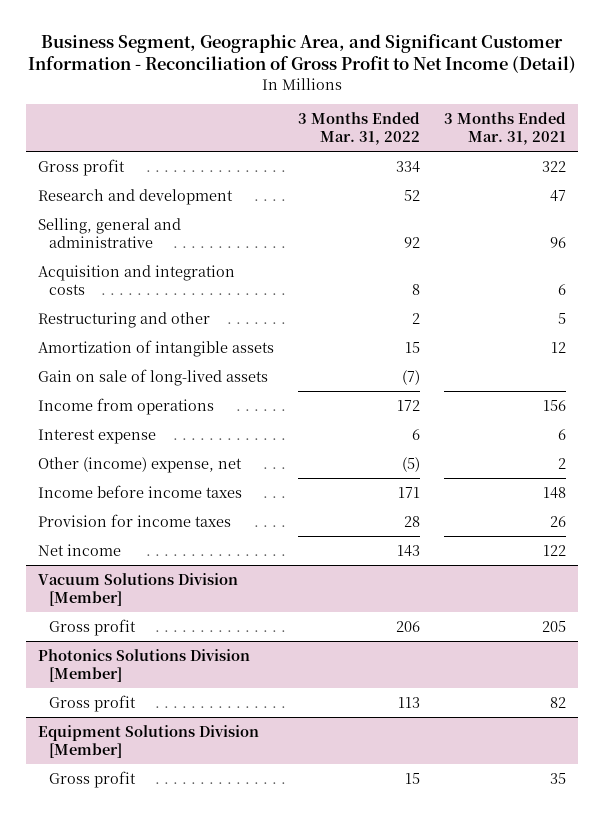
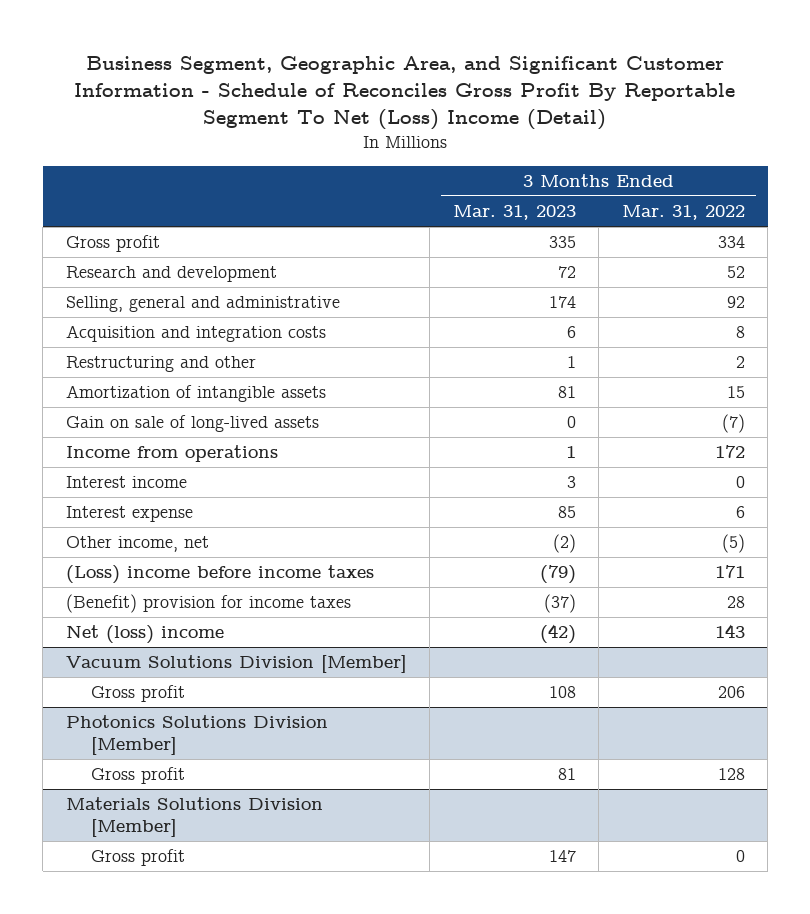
- Business Segment, Geographic Area, and Significant Customer Information - Reconciliation of Gross Profit to Net Income (Detail)
+ Business Segment, Geographic Area, and Significant Customer Information - Schedule of Reconciles Gross Profit By Reportable Segment To Net (Loss) Income (Detail)
- | 3 Months Ended Mar. 31, 2022 | 3 Months Ended Mar. 31, 2021
+ | 3 Months Ended Mar. 31, 2023 | 3 Months Ended Mar. 31, 2022
+ Interest income | 3 | 0
- Other (income) expense, net | (5) | 2
- Income before income taxes | 171 | 148
- Provision for income taxes | 28 | 26
- Net income | 143 | 122
+ Other income, net | (2) | (5)
+ (Loss) income before income taxes | (79) | 171
+ (Benefit) provision for income taxes | (37) | 28
+ Net (loss) income | (42) | 143
@ Photonics Solutions Division [Member]
- Gross profit | 113 | 82
- Equipment Solutions Division [Member]
- Gross profit | 15 | 35
@ Photonics Solutions Division [Member]
+ Gross profit | 81 | 128
+ Materials Solutions Division [Member]
+ Gross profit | 147 | 0

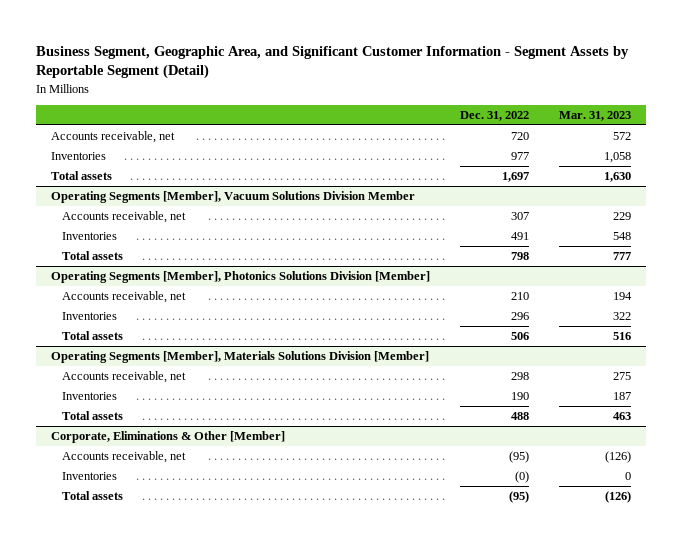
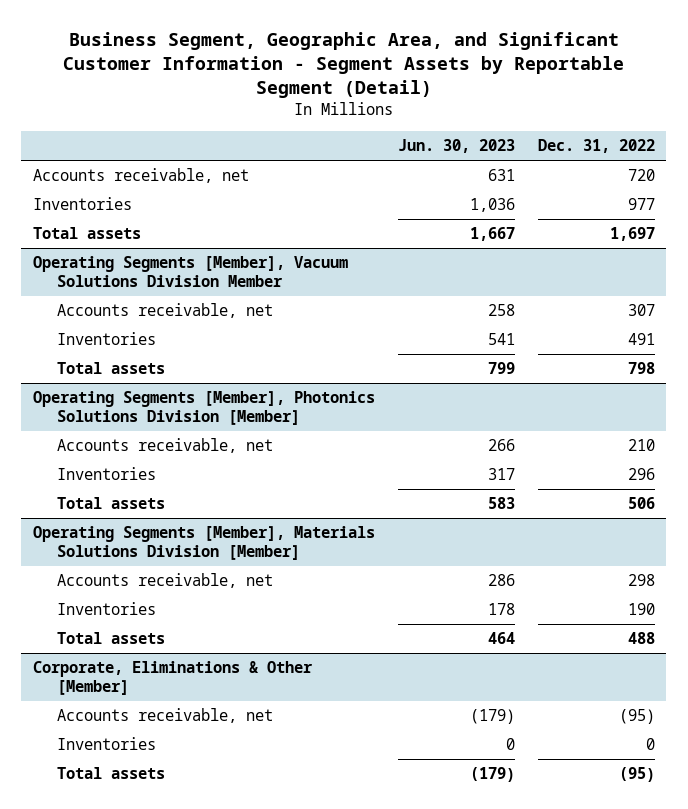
- | Dec. 31, 2022 | Mar. 31, 2023
+ | Jun. 30, 2023 | Dec. 31, 2022
@ Corporate, Eliminations & Other [Member]
- Inventories | (0) | 0
+ Inventories | 0 | 0

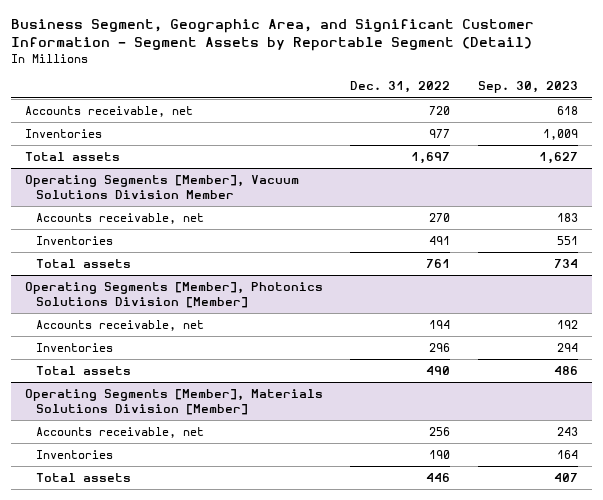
- | Jun. 30, 2023 | Dec. 31, 2022
+ | Dec. 31, 2022 | Sep. 30, 2023
@ Operating Segments [Member], Vacuum Solutions Division Member
- Accounts receivable, net | 258 | 307
+ Accounts receivable, net | 270 | 183
- Total assets | 799 | 798
+ Total assets | 761 | 734
@ Operating Segments [Member], Photonics Solutions Division [Member]
- Accounts receivable, net | 266 | 210
+ Accounts receivable, net | 194 | 192
- Total assets | 583 | 506
+ Total assets | 490 | 486
@ Operating Segments [Member], Materials Solutions Division [Member]
- Accounts receivable, net | 286 | 298
+ Accounts receivable, net | 256 | 243
- Total assets | 464 | 488
- Corporate, Eliminations & Other [Member]
- Accounts receivable, net | (179) | (95)
- Inventories | 0 | 0
- Total assets | (179) | (95)
@ Operating Segments [Member], Materials Solutions Division [Member]
+ Total assets | 446 | 407

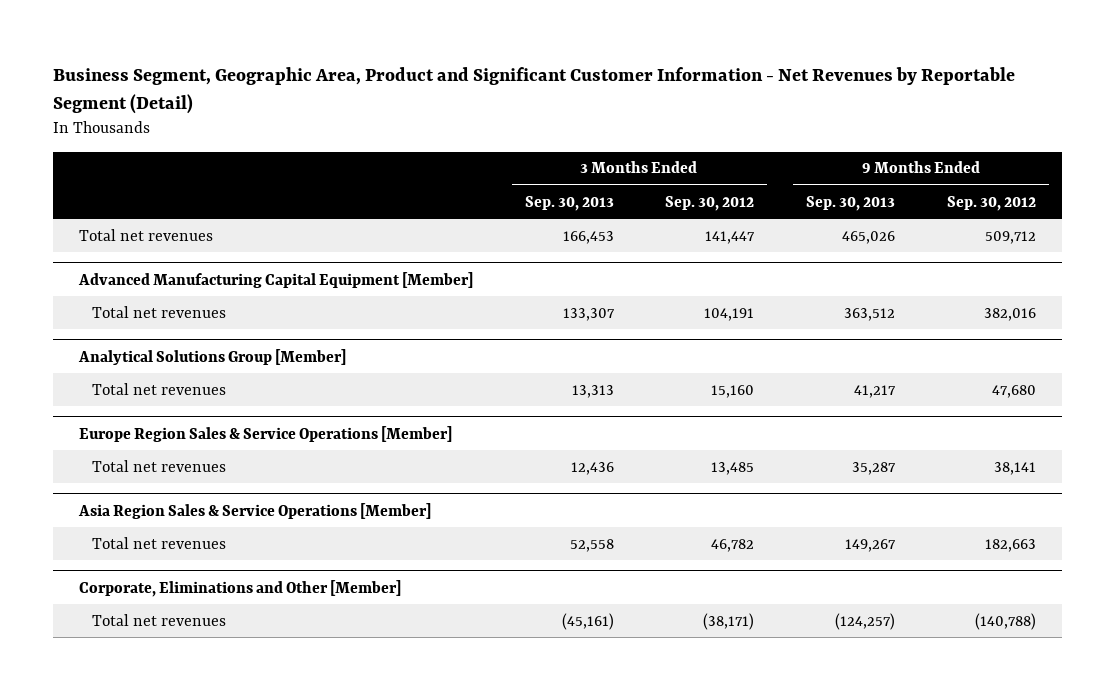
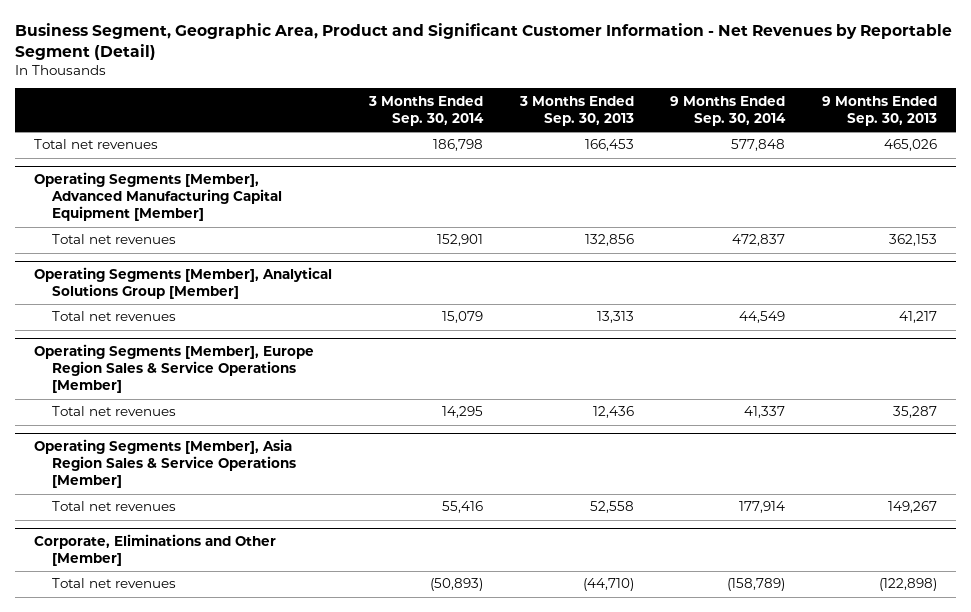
- | 3 Months Ended Sep. 30, 2013 | 3 Months Ended Sep. 30, 2012 | 9 Months Ended Sep. 30, 2013 | 9 Months Ended Sep. 30, 2012
+ | 3 Months Ended Sep. 30, 2014 | 3 Months Ended Sep. 30, 2013 | 9 Months Ended Sep. 30, 2014 | 9 Months Ended Sep. 30, 2013
- Advanced Manufacturing Capital Equipment [Member]
- Total net revenues | 133,307 | 104,191 | 363,512 | 382,016
- Analytical Solutions Group [Member]
+ Operating Segments [Member], Advanced Manufacturing Capital Equipment [Member]
+ Total net revenues | 152,901 | 132,856 | 472,837 | 362,153
+ Operating Segments [Member], Analytical Solutions Group [Member]
- Europe Region Sales & Service Operations [Member]
+ Operating Segments [Member], Europe Region Sales & Service Operations [Member]
- Asia Region Sales & Service Operations [Member]
+ Operating Segments [Member], Asia Region Sales & Service Operations [Member]
@ Corporate, Eliminations and Other [Member]
- Total net revenues | (45,161) | (38,171) | (124,257) | (140,788)
+ Total net revenues | (50,893) | (44,710) | (158,789) | (122,898)

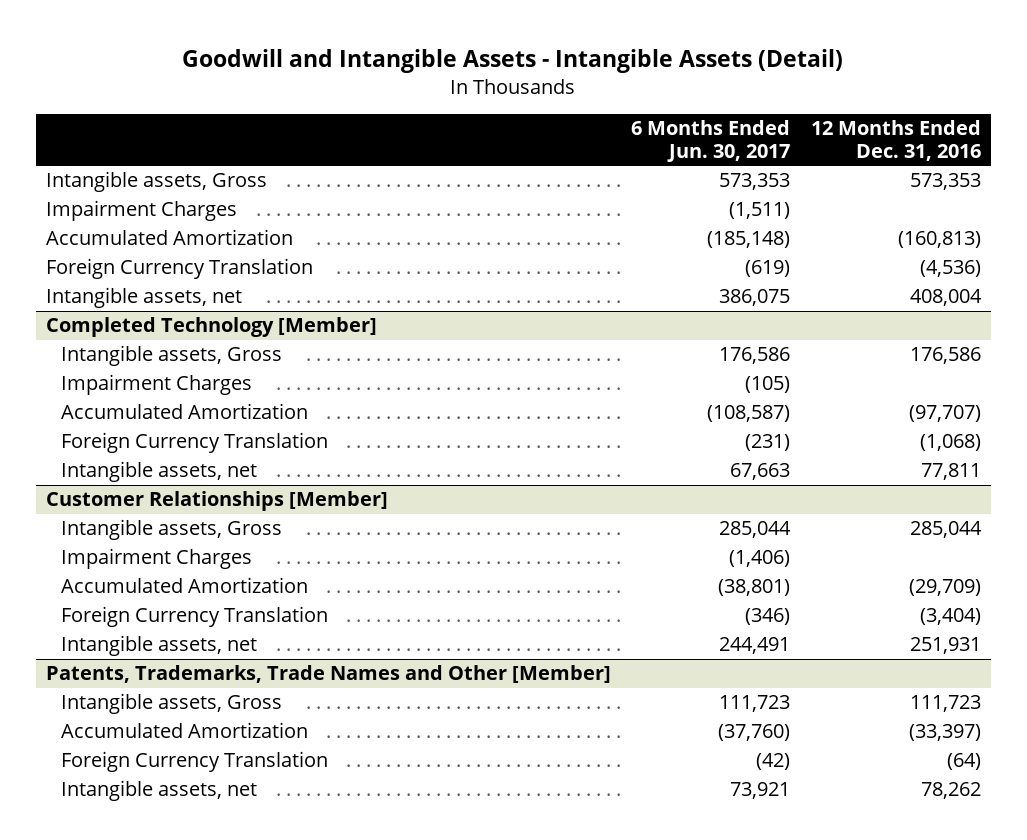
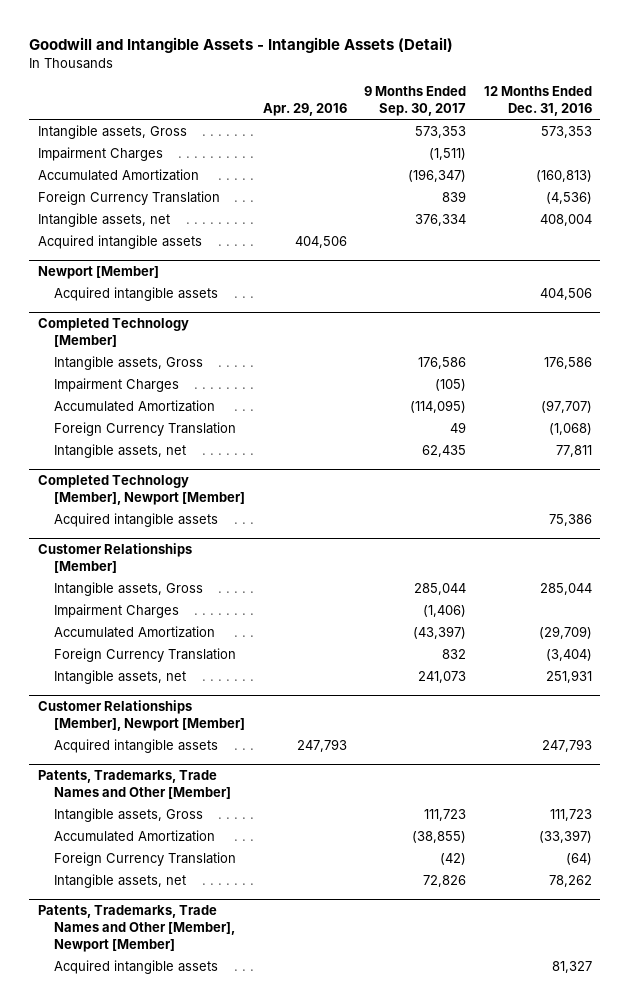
- | 6 Months Ended Jun. 30, 2017 | 12 Months Ended Dec. 31, 2016
+ | Apr. 29, 2016 | 9 Months Ended Sep. 30, 2017 | 12 Months Ended Dec. 31, 2016
+ Acquired intangible assets | 404,506 | |
+ Newport [Member]
+ Acquired intangible assets | | | 404,506
+ Completed Technology [Member], Newport [Member]
+ Acquired intangible assets | | | 75,386
+ Customer Relationships [Member], Newport [Member]
+ Acquired intangible assets | 247,793 | | 247,793
+ Patents, Trademarks, Trade Names and Other [Member], Newport [Member]
+ Acquired intangible assets | | | 81,327

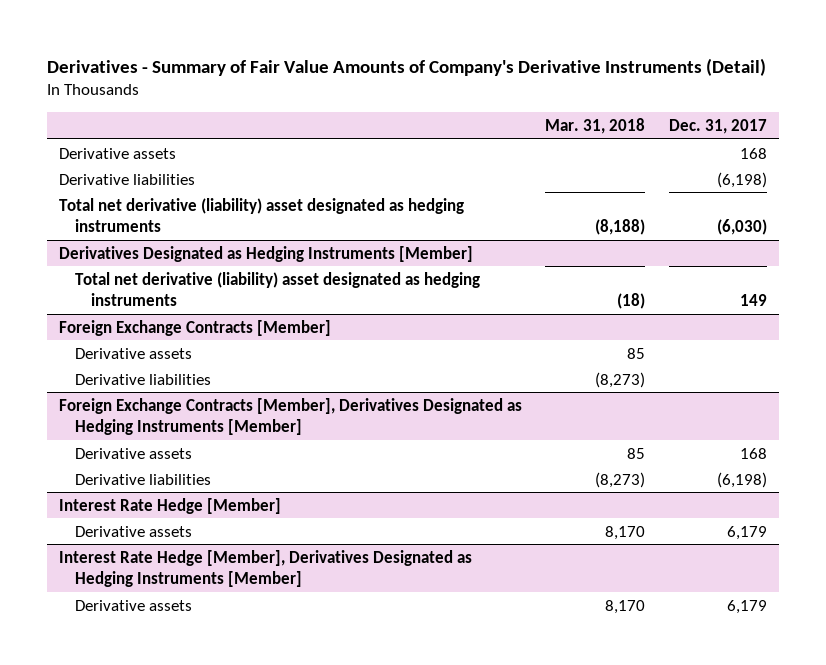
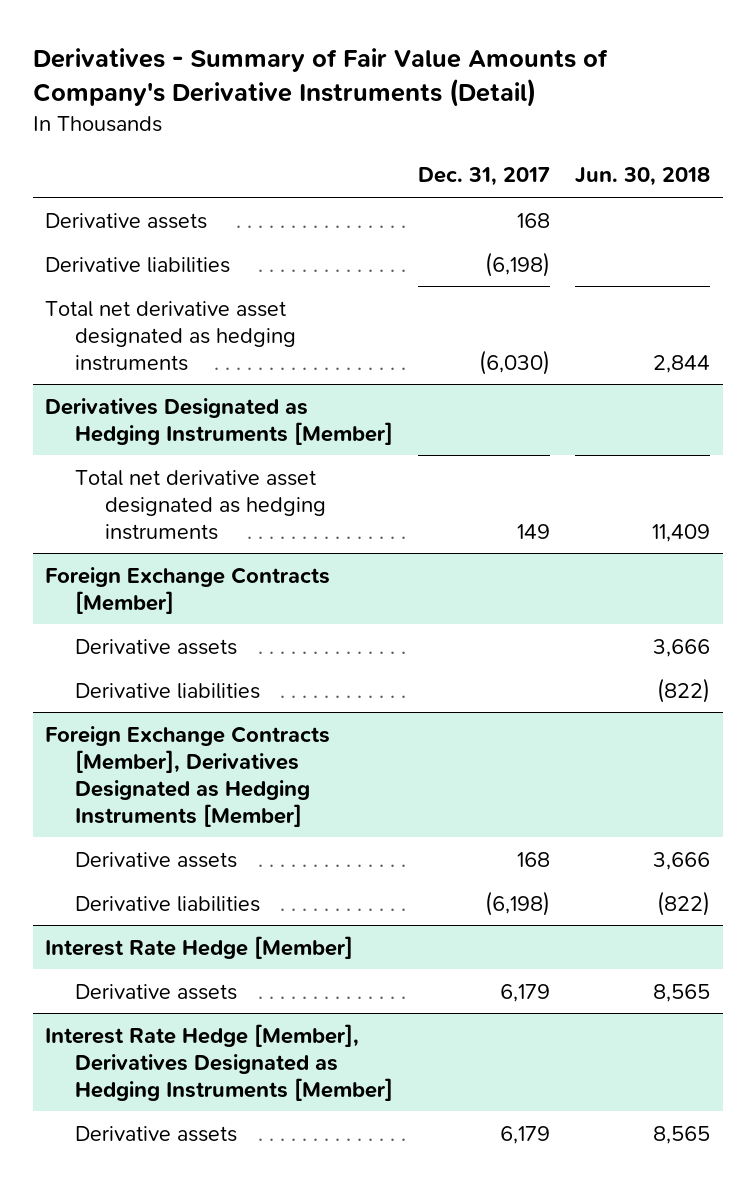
- | Mar. 31, 2018 | Dec. 31, 2017
+ | Dec. 31, 2017 | Jun. 30, 2018
- Total net derivative (liability) asset designated as hedging instruments | (8,188) | (6,030)
+ Total net derivative asset designated as hedging instruments | (6,030) | 2,844
@ Derivatives Designated as Hedging Instruments [Member]
- Total net derivative (liability) asset designated as hedging instruments | (18) | 149
+ Total net derivative asset designated as hedging instruments | 149 | 11,409

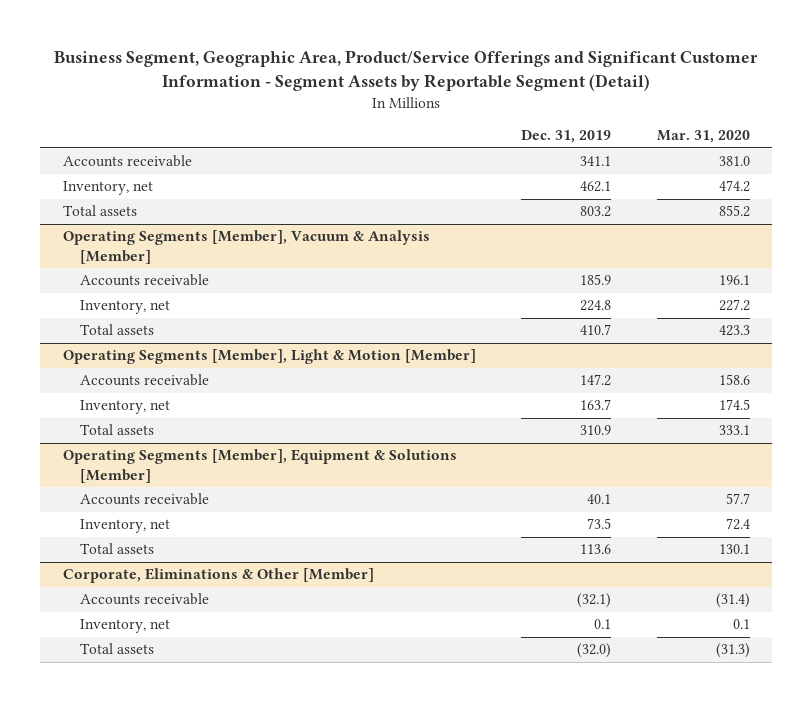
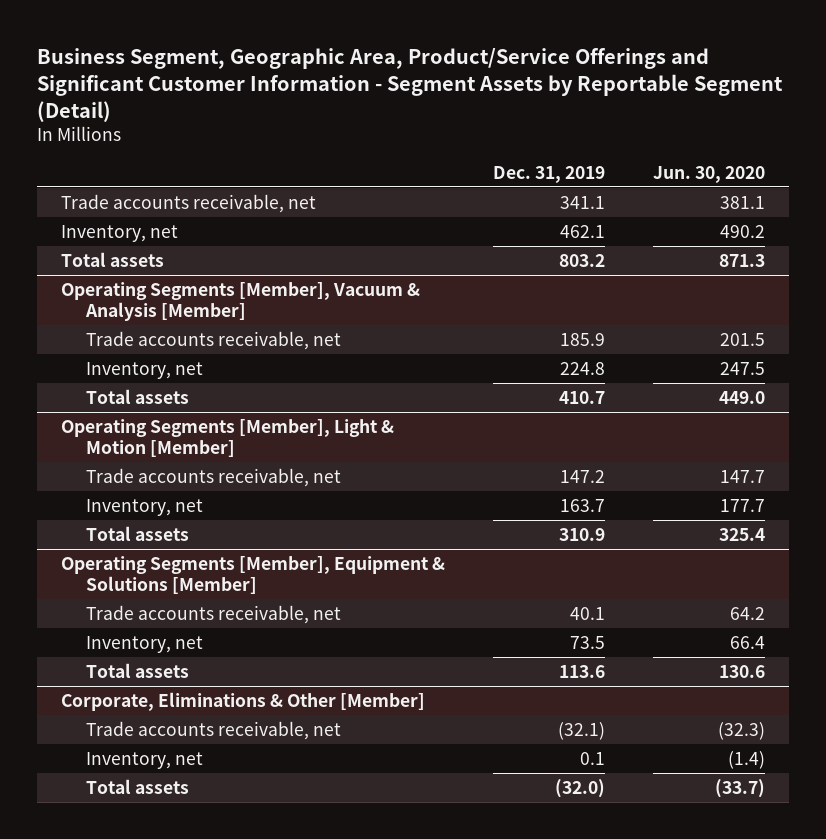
- | Dec. 31, 2019 | Mar. 31, 2020
+ | Dec. 31, 2019 | Jun. 30, 2020
- Accounts receivable | 341.1 | 381.0
+ Trade accounts receivable, net | 341.1 | 381.1
@ Operating Segments [Member], Vacuum & Analysis [Member]
- Accounts receivable | 185.9 | 196.1
+ Trade accounts receivable, net | 185.9 | 201.5
@ Operating Segments [Member], Light & Motion [Member]
- Accounts receivable | 147.2 | 158.6
+ Trade accounts receivable, net | 147.2 | 147.7
@ Operating Segments [Member], Equipment & Solutions [Member]
- Accounts receivable | 40.1 | 57.7
+ Trade accounts receivable, net | 40.1 | 64.2
@ Corporate, Eliminations & Other [Member]
- Accounts receivable | (32.1) | (31.4)
+ Trade accounts receivable, net | (32.1) | (32.3)

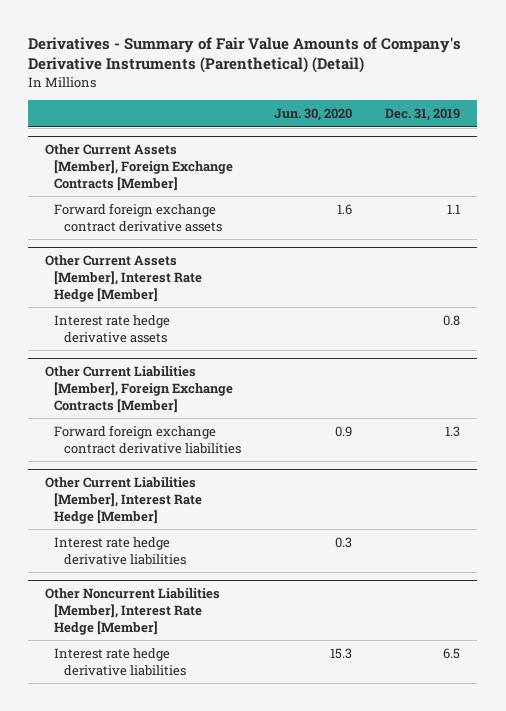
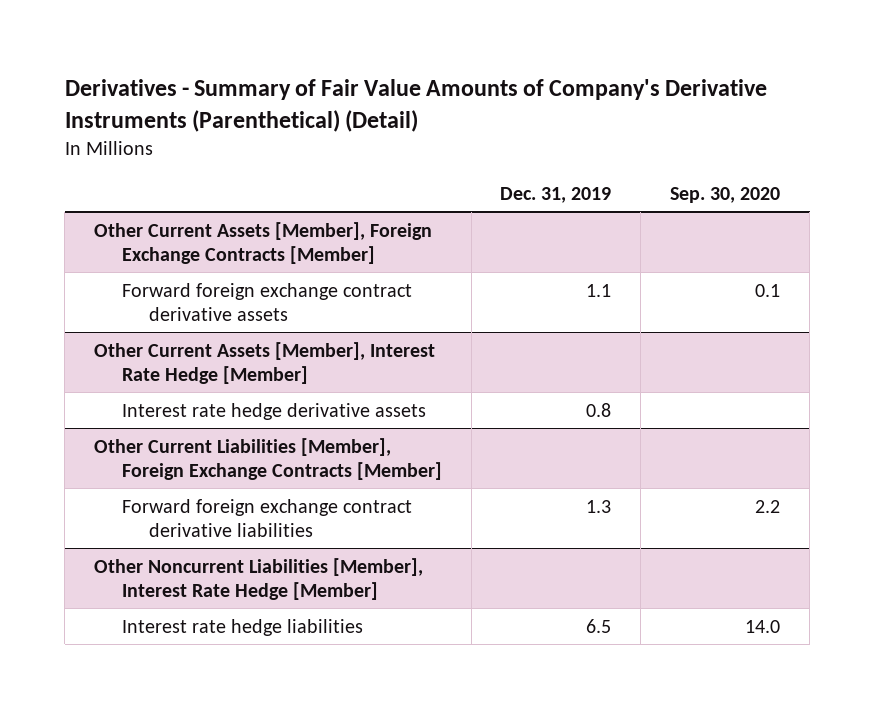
- | Jun. 30, 2020 | Dec. 31, 2019
+ | Dec. 31, 2019 | Sep. 30, 2020
- Other Current Liabilities [Member], Interest Rate Hedge [Member]
- Interest rate hedge derivative liabilities | 0.3 |
@ Other Noncurrent Liabilities [Member], Interest Rate Hedge [Member]
- Interest rate hedge derivative liabilities | 15.3 | 6.5
+ Interest rate hedge liabilities | 6.5 | 14.0

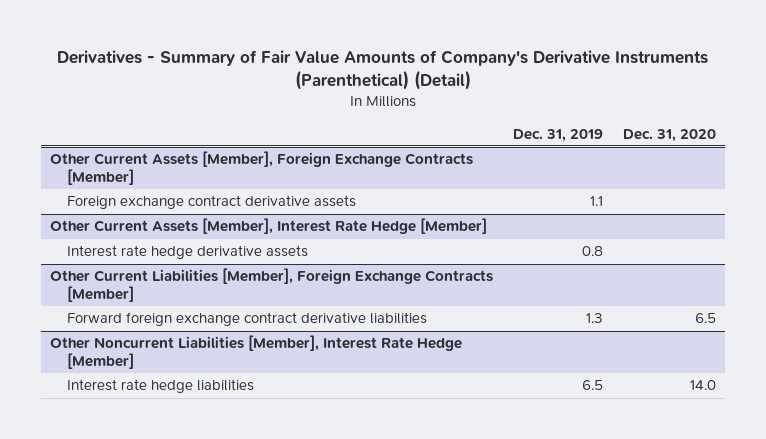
- | Dec. 31, 2019 | Sep. 30, 2020
+ | Dec. 31, 2019 | Dec. 31, 2020
@ Other Current Assets [Member], Foreign Exchange Contracts [Member]
- Forward foreign exchange contract derivative assets | 1.1 | 0.1
+ Foreign exchange contract derivative assets | 1.1 |

